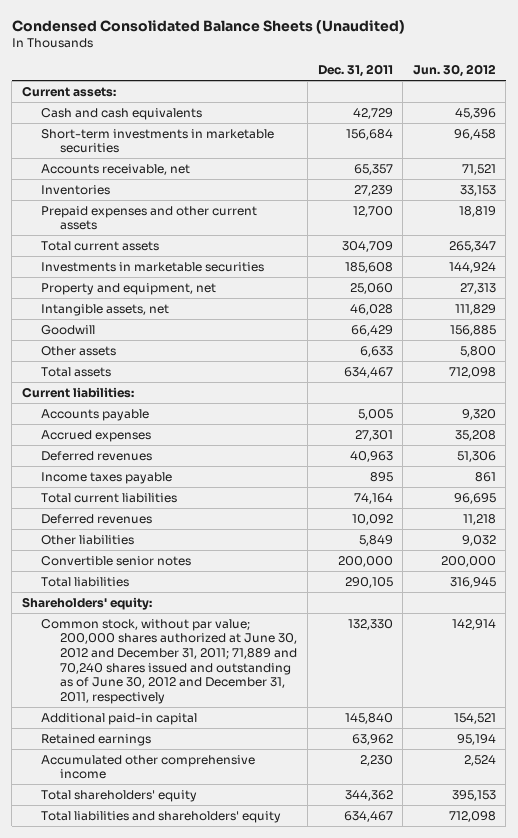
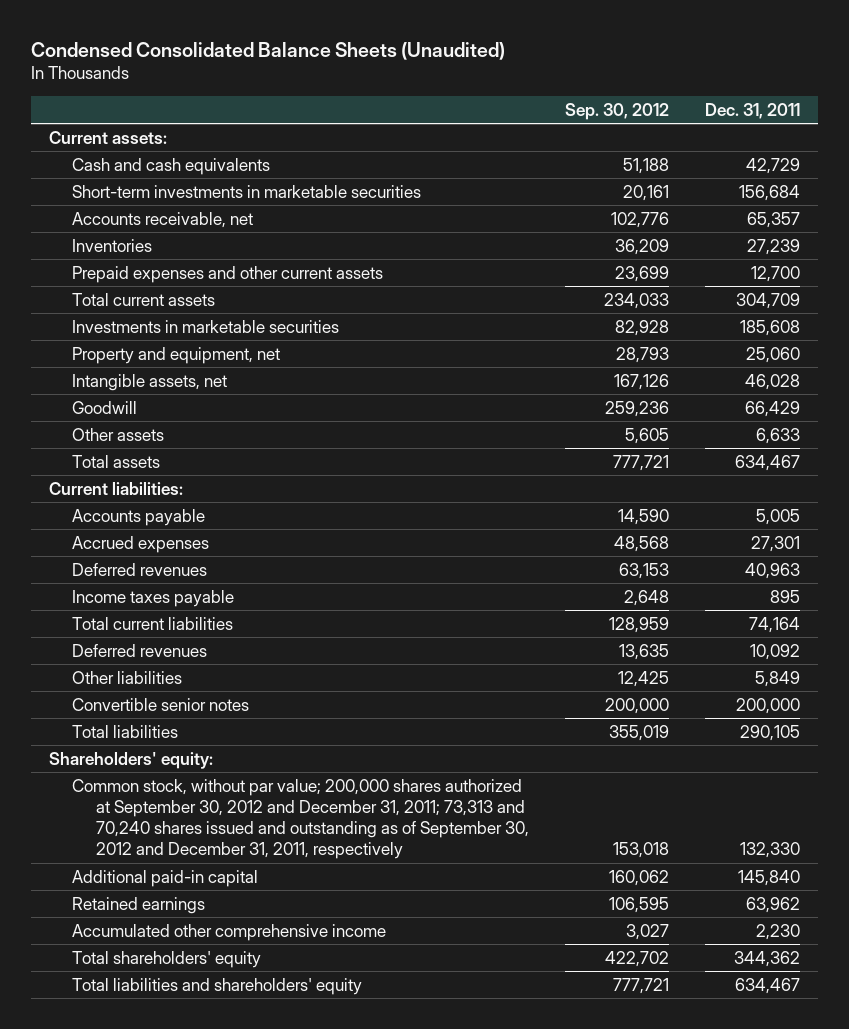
- | Dec. 31, 2011 | Jun. 30, 2012
+ | Sep. 30, 2012 | Dec. 31, 2011
- Common stock, without par value; 200,000 shares authorized at June 30, 2012 and December 31, 2011; 71,889 and 70,240 shares issued and outstanding as of June 30, 2012 and December 31, 2011, respectively | 132,330 | 142,914
+ Common stock, without par value; 200,000 shares authorized at September 30, 2012 and December 31, 2011; 73,313 and 70,240 shares issued and outstanding as of September 30, 2012 and December 31, 2011, respectively | 153,018 | 132,330

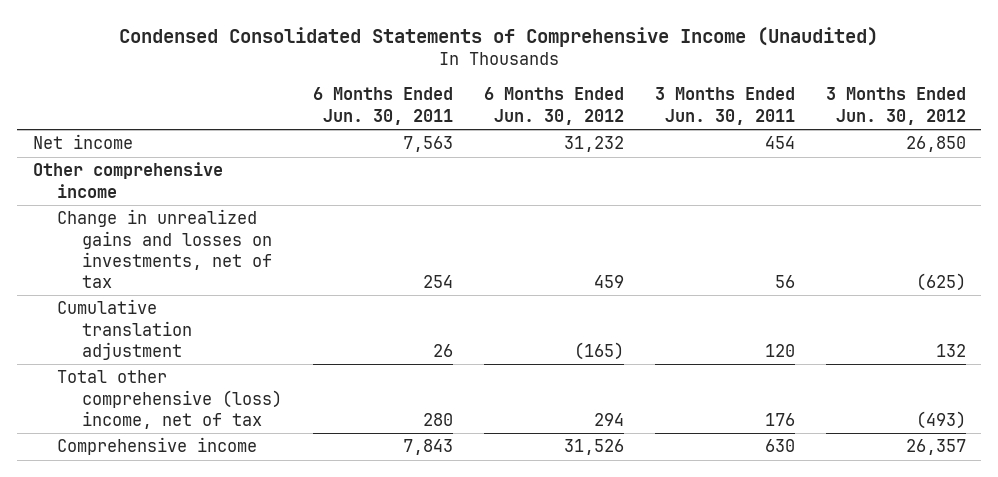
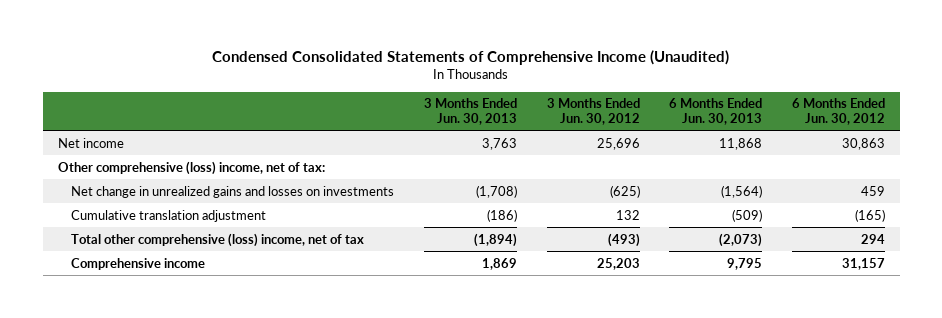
- | 6 Months Ended Jun. 30, 2011 | 6 Months Ended Jun. 30, 2012 | 3 Months Ended Jun. 30, 2011 | 3 Months Ended Jun. 30, 2012
+ | 3 Months Ended Jun. 30, 2013 | 3 Months Ended Jun. 30, 2012 | 6 Months Ended Jun. 30, 2013 | 6 Months Ended Jun. 30, 2012
- Net income | 7,563 | 31,232 | 454 | 26,850
- Other comprehensive income
- Change in unrealized gains and losses on investments, net of tax | 254 | 459 | 56 | (625)
+ Net income | 3,763 | 25,696 | 11,868 | 30,863
+ Other comprehensive (loss) income, net of tax:
+ Net change in unrealized gains and losses on investments | (1,708) | (625) | (1,564) | 459
- Comprehensive income | 7,843 | 31,526 | 630 | 26,357
+ Comprehensive income | 1,869 | 25,203 | 9,795 | 31,157

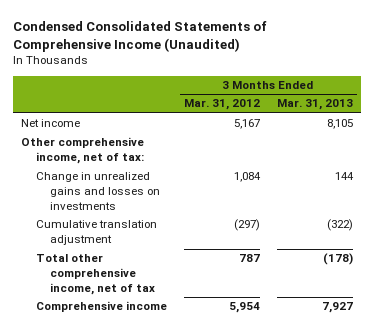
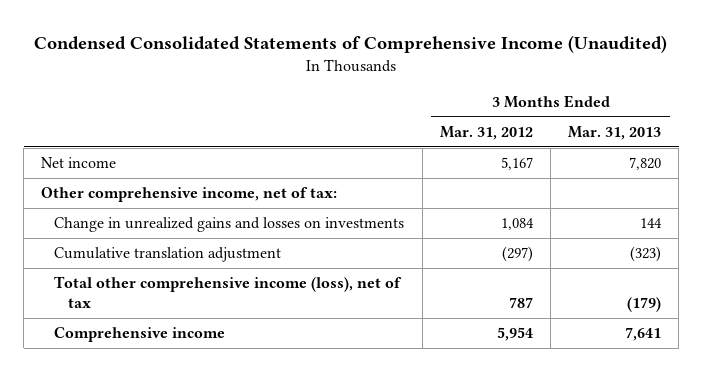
- Net income | 5,167 | 8,105
+ Net income | 5,167 | 7,820
- Cumulative translation adjustment | (297) | (322)
- Total other comprehensive income, net of tax | 787 | (178)
- Comprehensive income | 5,954 | 7,927
+ Cumulative translation adjustment | (297) | (323)
+ Total other comprehensive income (loss), net of tax | 787 | (179)
+ Comprehensive income | 5,954 | 7,641

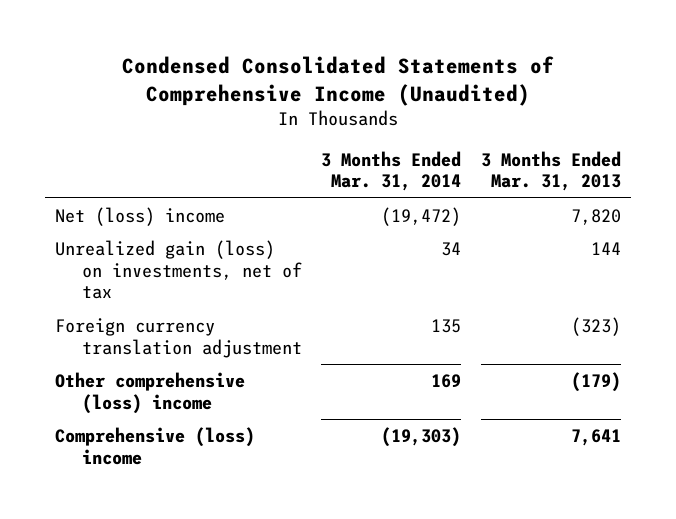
- | 3 Months Ended Mar. 31, 2012 | 3 Months Ended Mar. 31, 2013
+ | 3 Months Ended Mar. 31, 2014 | 3 Months Ended Mar. 31, 2013
- Net income | 5,167 | 7,820
- Other comprehensive income, net of tax:
- Change in unrealized gains and losses on investments | 1,084 | 144
- Cumulative translation adjustment | (297) | (323)
- Total other comprehensive income (loss), net of tax | 787 | (179)
- Comprehensive income | 5,954 | 7,641
+ Net (loss) income | (19,472) | 7,820
+ Unrealized gain (loss) on investments, net of tax | 34 | 144
+ Foreign currency translation adjustment | 135 | (323)
+ Other comprehensive (loss) income | 169 | (179)
+ Comprehensive (loss) income | (19,303) | 7,641

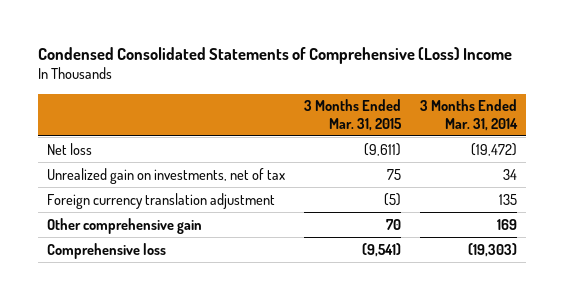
- Condensed Consolidated Statements of Comprehensive Income (Unaudited)
+ Condensed Consolidated Statements of Comprehensive (Loss) Income
- | 3 Months Ended Mar. 31, 2014 | 3 Months Ended Mar. 31, 2013
+ | 3 Months Ended Mar. 31, 2015 | 3 Months Ended Mar. 31, 2014
- Net (loss) income | (19,472) | 7,820
- Unrealized gain (loss) on investments, net of tax | 34 | 144
+ Net loss | (9,611) | (19,472)
+ Unrealized gain on investments, net of tax | 75 | 34
- Other comprehensive (loss) income | 169 | (179)
- Comprehensive (loss) income | (19,303) | 7,641
+ Other comprehensive gain | 70 | 169
+ Comprehensive loss | (9,541) | (19,303)

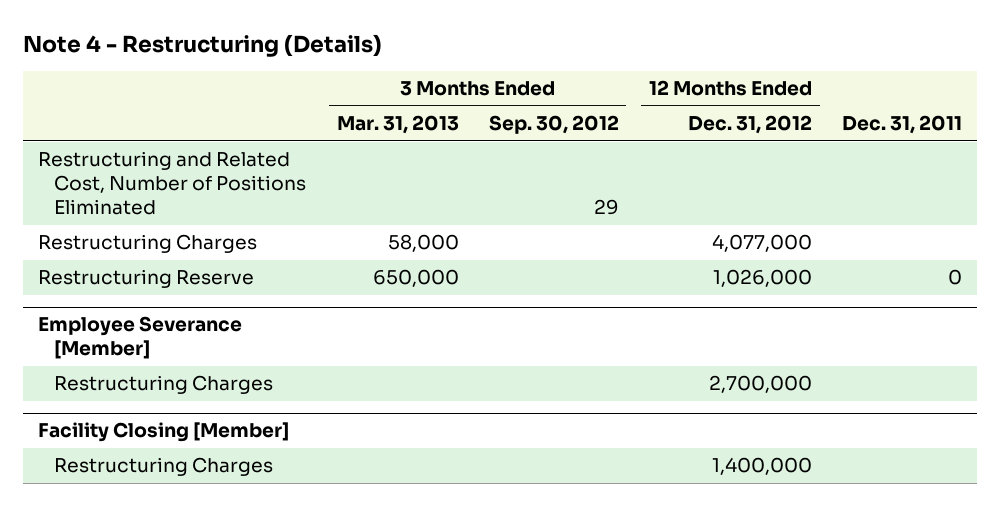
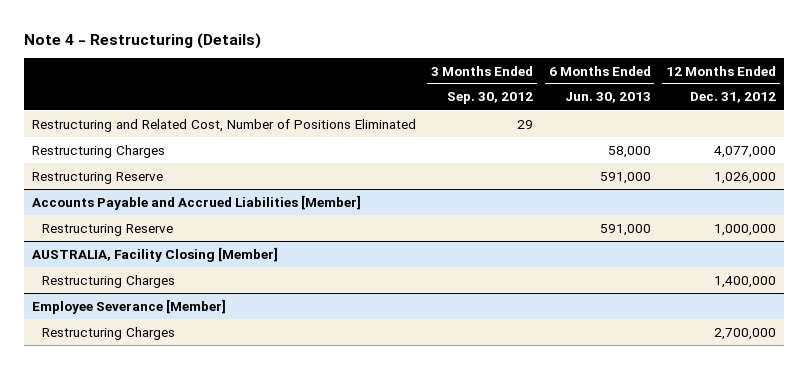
- | 3 Months Ended Mar. 31, 2013 | 3 Months Ended Sep. 30, 2012 | 12 Months Ended Dec. 31, 2012 | Dec. 31, 2011
+ | 3 Months Ended Sep. 30, 2012 | 6 Months Ended Jun. 30, 2013 | 12 Months Ended Dec. 31, 2012
+ Accounts Payable and Accrued Liabilities [Member]
+ Restructuring Reserve | | 591,000 | 1,000,000
+ AUSTRALIA, Facility Closing [Member]
+ Restructuring Charges | | | 1,400,000
- Facility Closing [Member]
- Restructuring Charges | | | 1,400,000 |

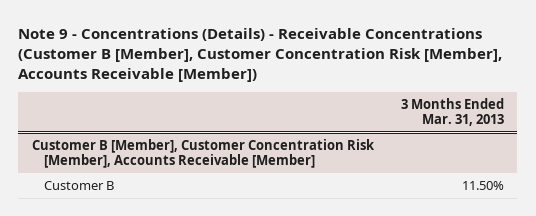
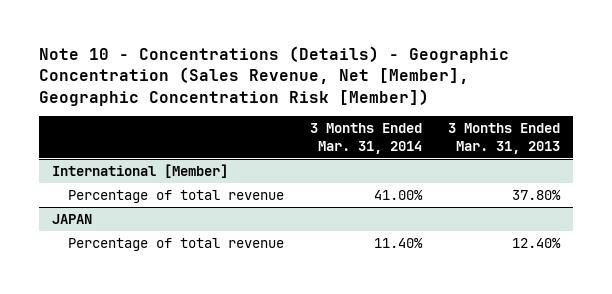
- Note 9 - Concentrations (Details) - Receivable Concentrations (Customer B [Member], Customer Concentration Risk [Member], Accounts Receivable [Member])
+ Note 10 - Concentrations (Details) - Geographic Concentration (Sales Revenue, Net [Member], Geographic Concentration Risk [Member])
- | 3 Months Ended Mar. 31, 2013
+ | 3 Months Ended Mar. 31, 2014 | 3 Months Ended Mar. 31, 2013
- Customer B [Member], Customer Concentration Risk [Member], Accounts Receivable [Member]
- Customer B | 11.50%
+ International [Member]
+ Percentage of total revenue | 41.00% | 37.80%
+ JAPAN
+ Percentage of total revenue | 11.40% | 12.40%

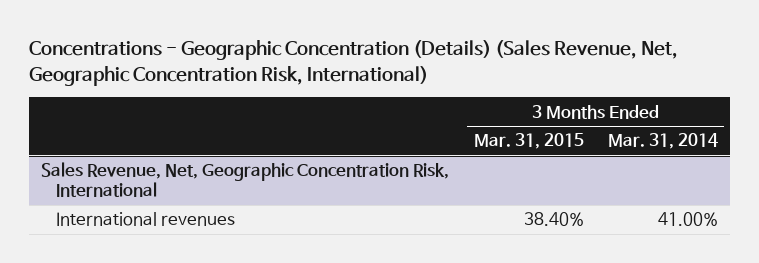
- Note 10 - Concentrations (Details) - Geographic Concentration (Sales Revenue, Net [Member], Geographic Concentration Risk [Member])
+ Concentrations - Geographic Concentration (Details) (Sales Revenue, Net, Geographic Concentration Risk, International)
- | 3 Months Ended Mar. 31, 2014 | 3 Months Ended Mar. 31, 2013
+ | 3 Months Ended Mar. 31, 2015 | 3 Months Ended Mar. 31, 2014
- International [Member]
- Percentage of total revenue | 41.00% | 37.80%
- JAPAN
- Percentage of total revenue | 11.40% | 12.40%
+ Sales Revenue, Net, Geographic Concentration Risk, International
+ International revenues | 38.40% | 41.00%

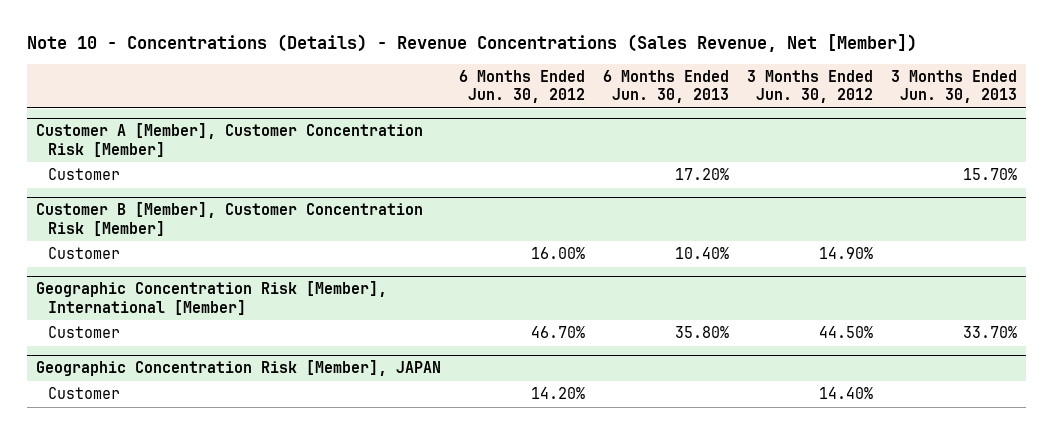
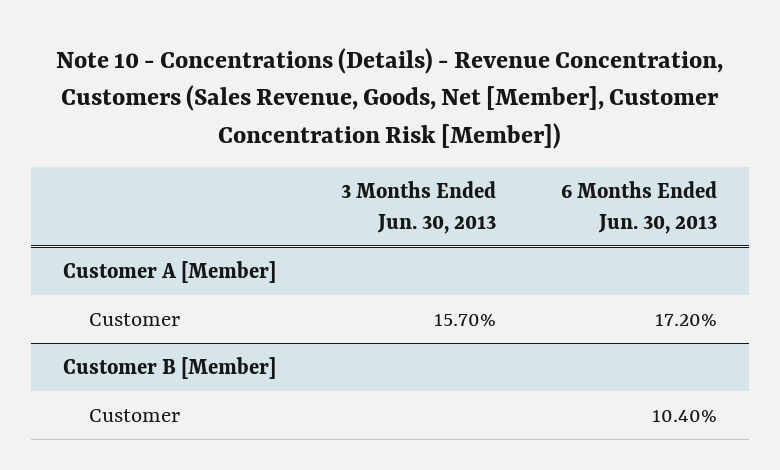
- Note 10 - Concentrations (Details) - Revenue Concentrations (Sales Revenue, Net [Member])
+ Note 10 - Concentrations (Details) - Revenue Concentration, Customers (Sales Revenue, Goods, Net [Member], Customer Concentration Risk [Member])
- | 6 Months Ended Jun. 30, 2012 | 6 Months Ended Jun. 30, 2013 | 3 Months Ended Jun. 30, 2012 | 3 Months Ended Jun. 30, 2013
+ | 3 Months Ended Jun. 30, 2013 | 6 Months Ended Jun. 30, 2013
- Customer A [Member], Customer Concentration Risk [Member]
+ Customer A [Member]
- Customer B [Member], Customer Concentration Risk [Member]
+ Customer B [Member]
- Geographic Concentration Risk [Member], International [Member]
- Customer | 46.70% | 35.80% | 44.50% | 33.70%
- Geographic Concentration Risk [Member], JAPAN
- Customer | 14.20% | | 14.40% |

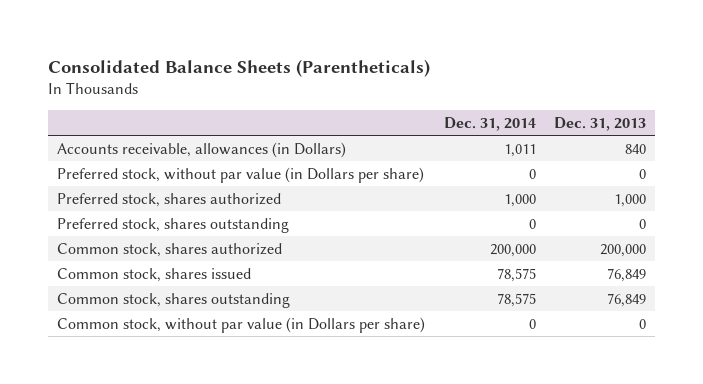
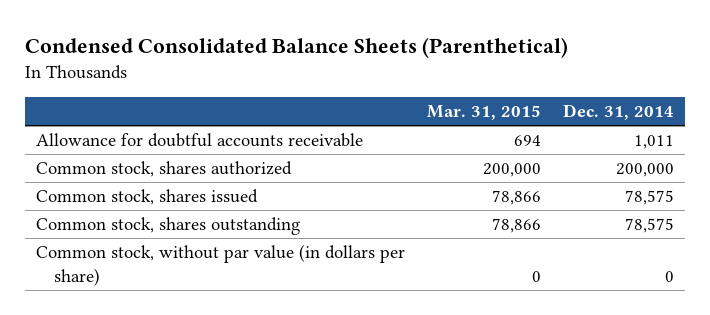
- Consolidated Balance Sheets (Parentheticals)
+ Condensed Consolidated Balance Sheets (Parenthetical)
- | Dec. 31, 2014 | Dec. 31, 2013
+ | Mar. 31, 2015 | Dec. 31, 2014
- Accounts receivable, allowances (in Dollars) | 1,011 | 840
- Preferred stock, without par value (in Dollars per share) | 0 | 0
- Preferred stock, shares authorized | 1,000 | 1,000
- Preferred stock, shares outstanding | 0 | 0
+ Allowance for doubtful accounts receivable | 694 | 1,011
- Common stock, without par value (in Dollars per share) | 0 | 0
+ Common stock, without par value (in dollars per share) | 0 | 0

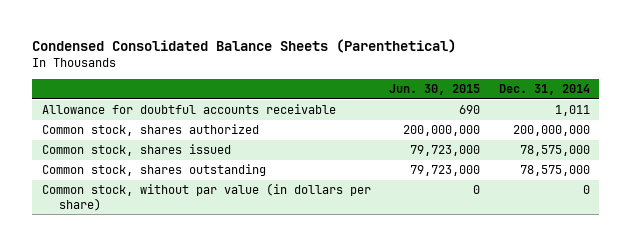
- | Mar. 31, 2015 | Dec. 31, 2014
+ | Jun. 30, 2015 | Dec. 31, 2014
- Common stock, shares authorized | 200,000 | 200,000
- Common stock, shares issued | 78,866 | 78,575
- Common stock, shares outstanding | 78,866 | 78,575
+ Common stock, shares authorized | 200,000,000 | 200,000,000
+ Common stock, shares issued | 79,723,000 | 78,575,000
+ Common stock, shares outstanding | 79,723,000 | 78,575,000

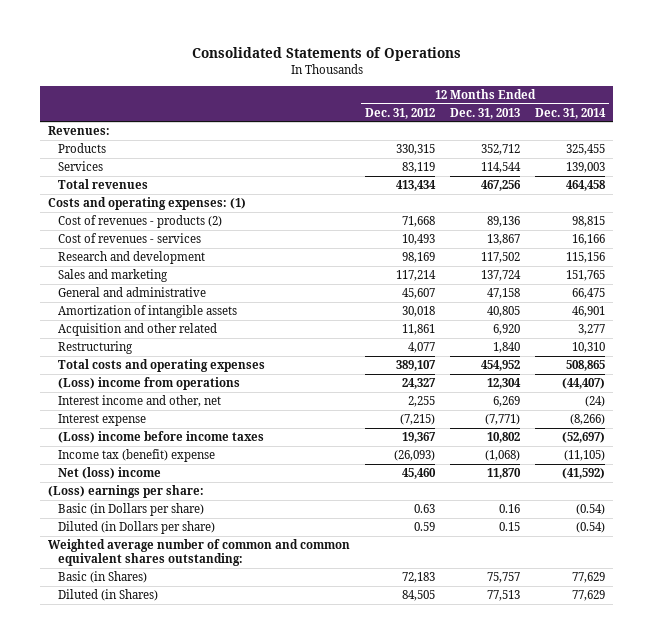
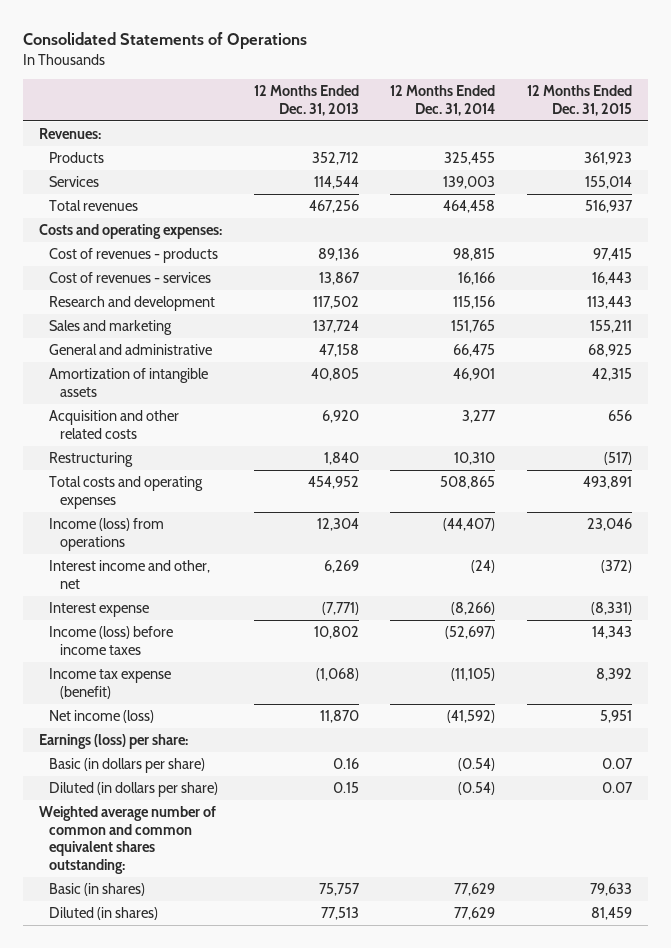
- | 12 Months Ended Dec. 31, 2012 | 12 Months Ended Dec. 31, 2013 | 12 Months Ended Dec. 31, 2014
+ | 12 Months Ended Dec. 31, 2013 | 12 Months Ended Dec. 31, 2014 | 12 Months Ended Dec. 31, 2015
- Costs and operating expenses: (1)
- Cost of revenues - products (2) | 71,668 | 89,136 | 98,815
+ Costs and operating expenses:
+ Cost of revenues - products | 89,136 | 98,815 | 97,415
- Acquisition and other related | 11,861 | 6,920 | 3,277
+ Acquisition and other related costs | 6,920 | 3,277 | 656
- (Loss) income from operations | 24,327 | 12,304 | (44,407)
+ Income (loss) from operations | 12,304 | (44,407) | 23,046
- (Loss) income before income taxes | 19,367 | 10,802 | (52,697)
- Income tax (benefit) expense | (26,093) | (1,068) | (11,105)
- Net (loss) income | 45,460 | 11,870 | (41,592)
- (Loss) earnings per share:
- Basic (in Dollars per share) | 0.63 | 0.16 | (0.54)
- Diluted (in Dollars per share) | 0.59 | 0.15 | (0.54)
+ Income (loss) before income taxes | 10,802 | (52,697) | 14,343
+ Income tax expense (benefit) | (1,068) | (11,105) | 8,392
+ Net income (loss) | 11,870 | (41,592) | 5,951
+ Earnings (loss) per share:
+ Basic (in dollars per share) | 0.16 | (0.54) | 0.07
+ Diluted (in dollars per share) | 0.15 | (0.54) | 0.07
- Basic (in Shares) | 72,183 | 75,757 | 77,629
- Diluted (in Shares) | 84,505 | 77,513 | 77,629
+ Basic (in shares) | 75,757 | 77,629 | 79,633
+ Diluted (in shares) | 77,513 | 77,629 | 81,459

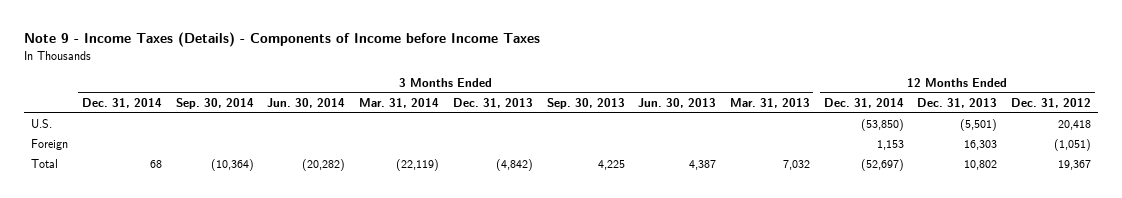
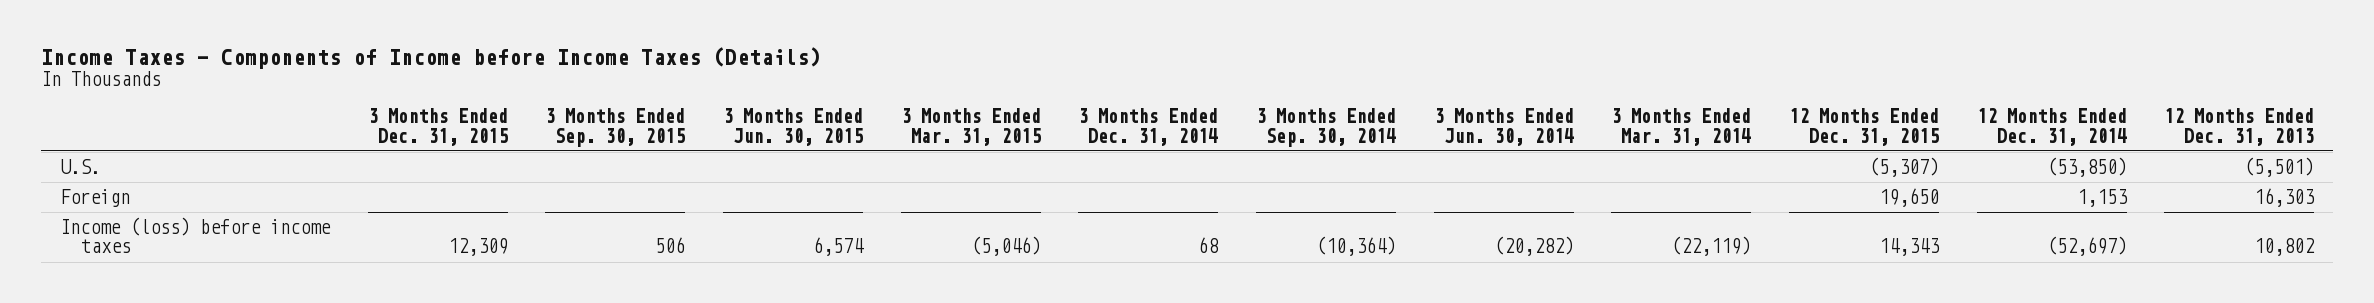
- Note 9 - Income Taxes (Details) - Components of Income before Income Taxes
+ Income Taxes - Components of Income before Income Taxes (Details)
- | 3 Months Ended Dec. 31, 2014 | 3 Months Ended Sep. 30, 2014 | 3 Months Ended Jun. 30, 2014 | 3 Months Ended Mar. 31, 2014 | 3 Months Ended Dec. 31, 2013 | 3 Months Ended Sep. 30, 2013 | 3 Months Ended Jun. 30, 2013 | 3 Months Ended Mar. 31, 2013 | 12 Months Ended Dec. 31, 2014 | 12 Months Ended Dec. 31, 2013 | 12 Months Ended Dec. 31, 2012
+ | 3 Months Ended Dec. 31, 2015 | 3 Months Ended Sep. 30, 2015 | 3 Months Ended Jun. 30, 2015 | 3 Months Ended Mar. 31, 2015 | 3 Months Ended Dec. 31, 2014 | 3 Months Ended Sep. 30, 2014 | 3 Months Ended Jun. 30, 2014 | 3 Months Ended Mar. 31, 2014 | 12 Months Ended Dec. 31, 2015 | 12 Months Ended Dec. 31, 2014 | 12 Months Ended Dec. 31, 2013
- Total | 68 | (10,364) | (20,282) | (22,119) | (4,842) | 4,225 | 4,387 | 7,032 | (52,697) | 10,802 | 19,367
+ Income (loss) before income taxes | 12,309 | 506 | 6,574 | (5,046) | 68 | (10,364) | (20,282) | (22,119) | 14,343 | (52,697) | 10,802

